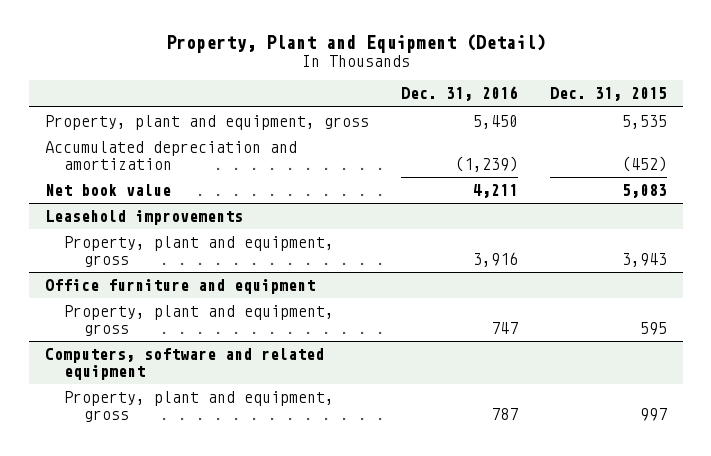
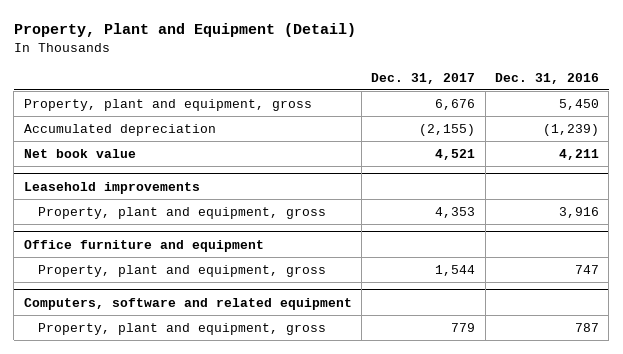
- | Dec. 31, 2016 | Dec. 31, 2015
+ | Dec. 31, 2017 | Dec. 31, 2016
- Accumulated depreciation and amortization | (1,239) | (452)
+ Accumulated depreciation | (2,155) | (1,239)

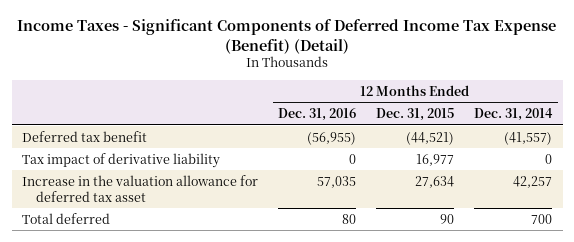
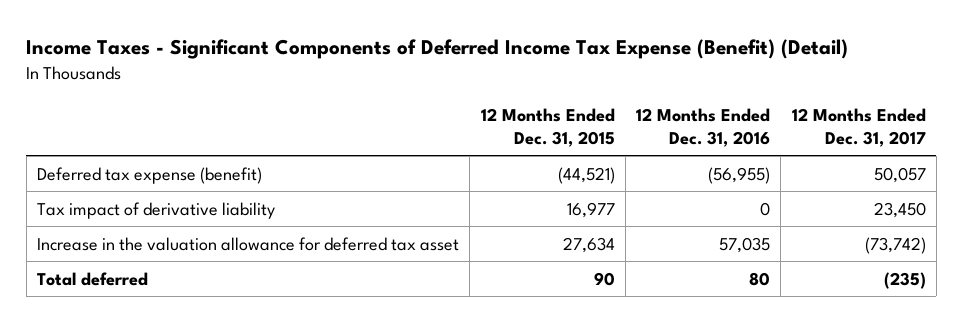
- | 12 Months Ended Dec. 31, 2016 | 12 Months Ended Dec. 31, 2015 | 12 Months Ended Dec. 31, 2014
+ | 12 Months Ended Dec. 31, 2015 | 12 Months Ended Dec. 31, 2016 | 12 Months Ended Dec. 31, 2017
- Deferred tax benefit | (56,955) | (44,521) | (41,557)
+ Deferred tax expense (benefit) | (44,521) | (56,955) | 50,057

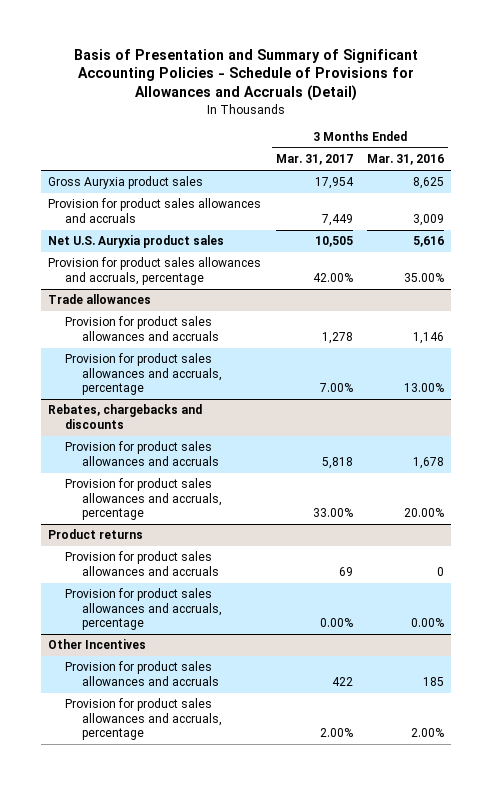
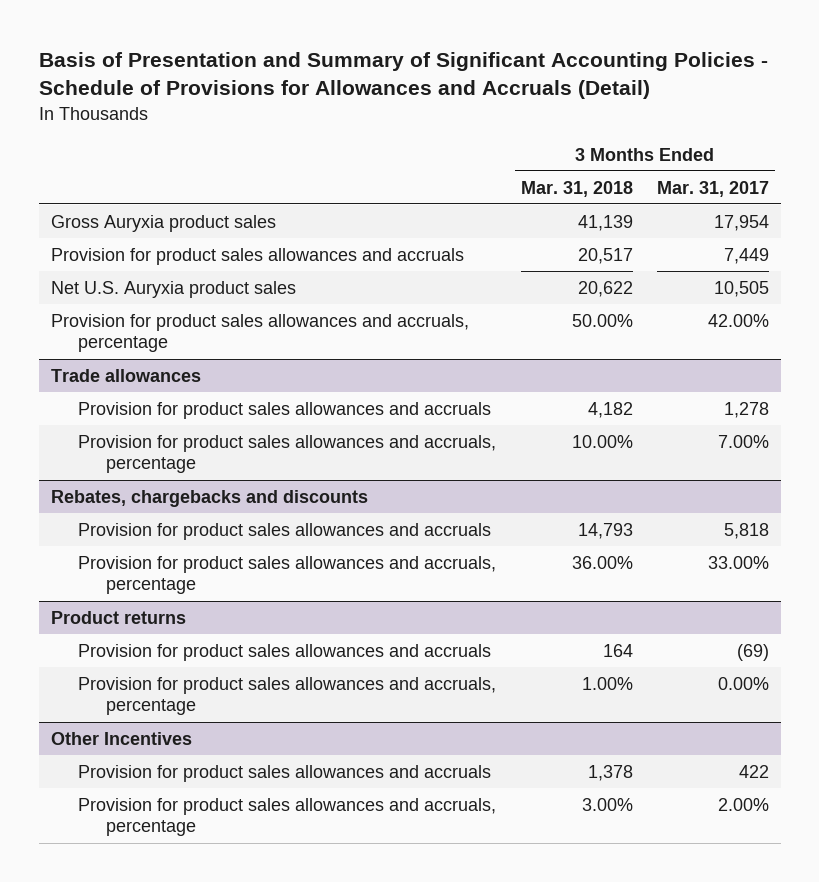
- | 3 Months Ended Mar. 31, 2017 | 3 Months Ended Mar. 31, 2016
+ | 3 Months Ended Mar. 31, 2018 | 3 Months Ended Mar. 31, 2017
@ Product returns
- Provision for product sales allowances and accruals | 69 | 0
+ Provision for product sales allowances and accruals | 164 | (69)

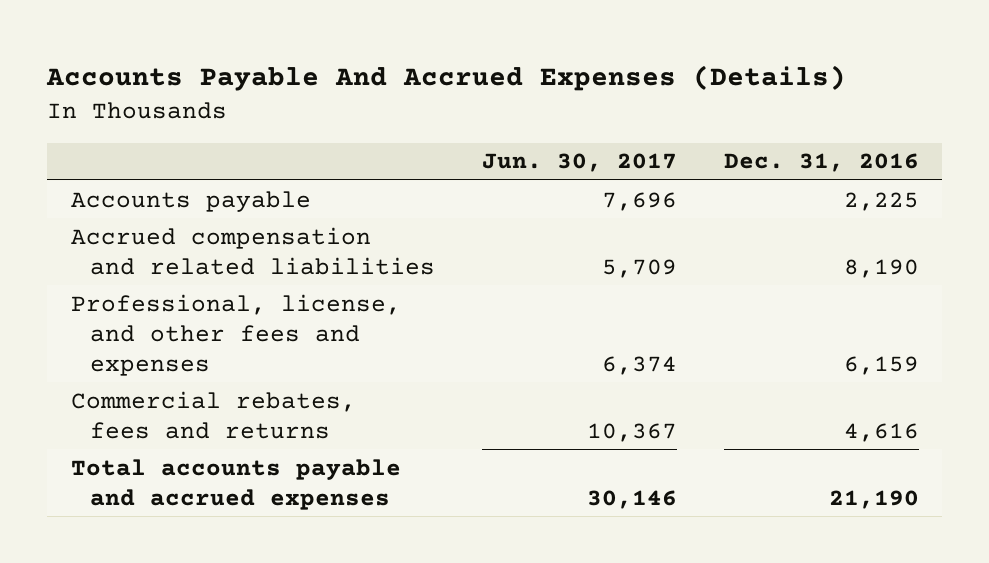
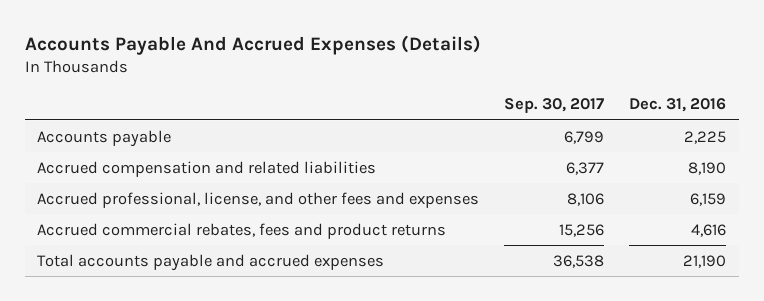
- | Jun. 30, 2017 | Dec. 31, 2016
+ | Sep. 30, 2017 | Dec. 31, 2016
- Professional, license, and other fees and expenses | 6,374 | 6,159
- Commercial rebates, fees and returns | 10,367 | 4,616
+ Accrued professional, license, and other fees and expenses | 8,106 | 6,159
+ Accrued commercial rebates, fees and product returns | 15,256 | 4,616

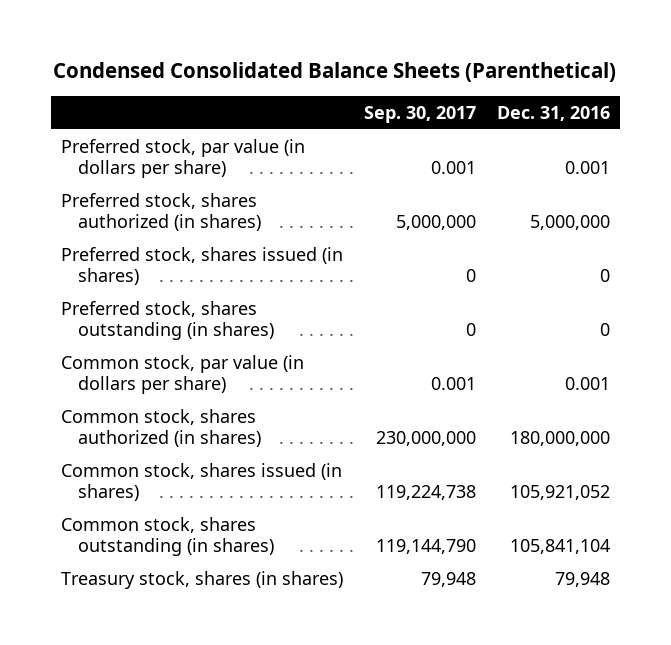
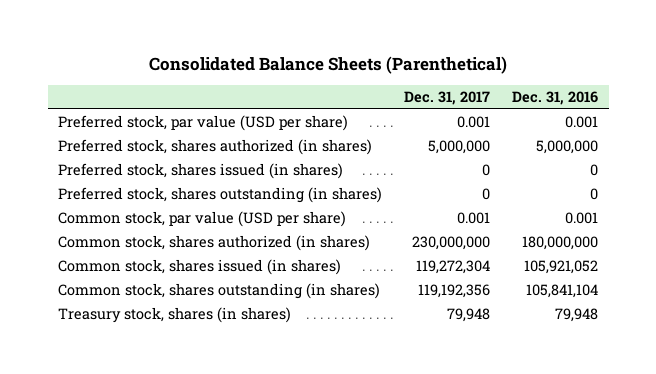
- Condensed Consolidated Balance Sheets (Parenthetical)
+ Consolidated Balance Sheets (Parenthetical)
- | Sep. 30, 2017 | Dec. 31, 2016
+ | Dec. 31, 2017 | Dec. 31, 2016
- Preferred stock, par value (in dollars per share) | 0.001 | 0.001
+ Preferred stock, par value (USD per share) | 0.001 | 0.001
- Common stock, par value (in dollars per share) | 0.001 | 0.001
+ Common stock, par value (USD per share) | 0.001 | 0.001

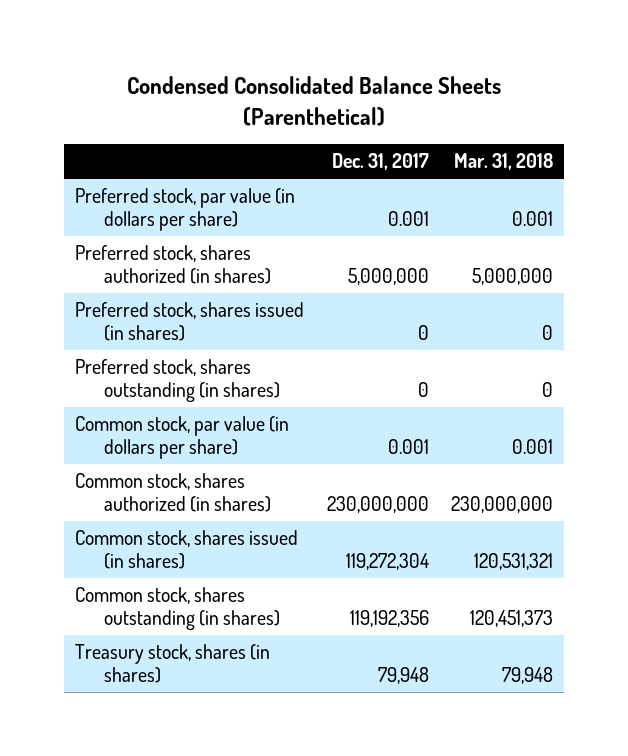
- Consolidated Balance Sheets (Parenthetical)
+ Condensed Consolidated Balance Sheets (Parenthetical)
- | Dec. 31, 2017 | Dec. 31, 2016
+ | Dec. 31, 2017 | Mar. 31, 2018
- Preferred stock, par value (USD per share) | 0.001 | 0.001
+ Preferred stock, par value (in dollars per share) | 0.001 | 0.001
- Common stock, par value (USD per share) | 0.001 | 0.001
+ Common stock, par value (in dollars per share) | 0.001 | 0.001

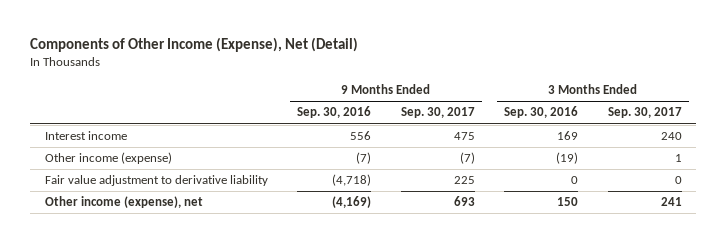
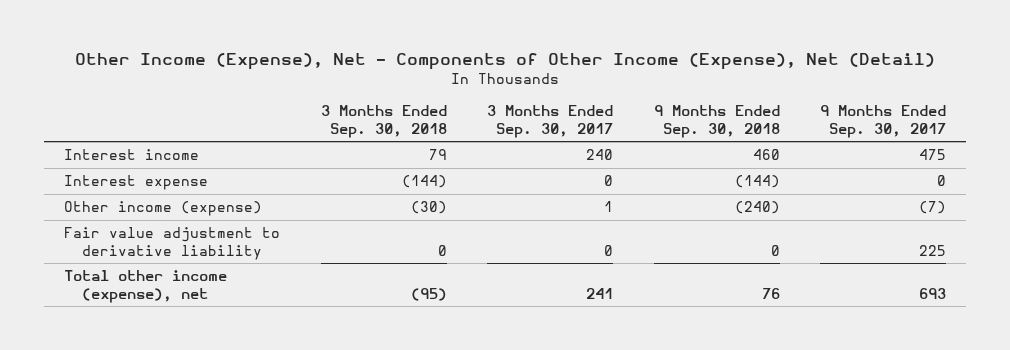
- Components of Other Income (Expense), Net (Detail)
+ Other Income (Expense), Net - Components of Other Income (Expense), Net (Detail)
- | 9 Months Ended Sep. 30, 2016 | 9 Months Ended Sep. 30, 2017 | 3 Months Ended Sep. 30, 2016 | 3 Months Ended Sep. 30, 2017
+ | 3 Months Ended Sep. 30, 2018 | 3 Months Ended Sep. 30, 2017 | 9 Months Ended Sep. 30, 2018 | 9 Months Ended Sep. 30, 2017
+ Interest expense | (144) | 0 | (144) | 0
- Other income (expense), net | (4,169) | 693 | 150 | 241
+ Total other income (expense), net | (95) | 241 | 76 | 693

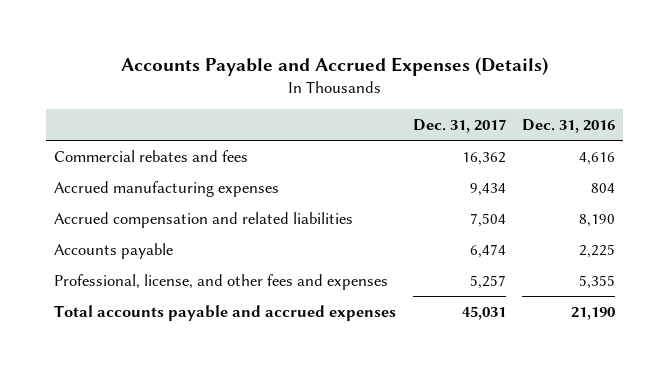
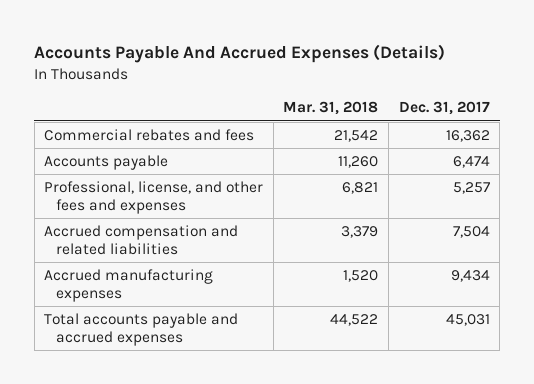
- Accounts Payable and Accrued Expenses (Details)
+ Accounts Payable And Accrued Expenses (Details)
- | Dec. 31, 2017 | Dec. 31, 2016
+ | Mar. 31, 2018 | Dec. 31, 2017
moved down: Accrued compensation and related liabilities | 3,379 | 7,504
moved down: Accrued manufacturing expenses | 1,520 | 9,434

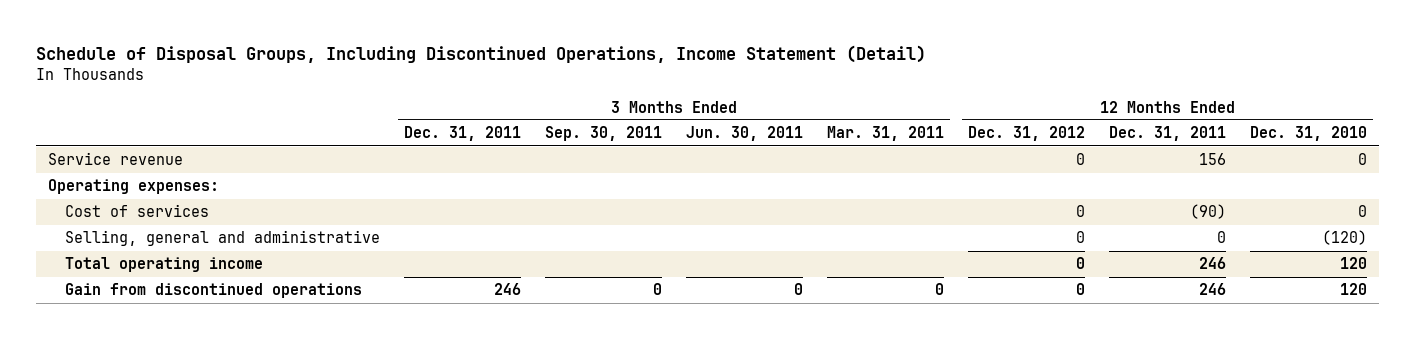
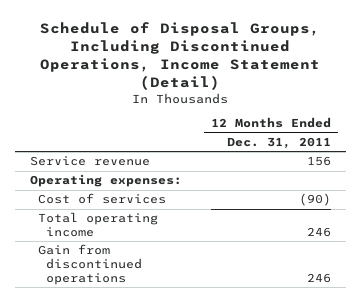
- | 3 Months Ended Dec. 31, 2011 | 3 Months Ended Sep. 30, 2011 | 3 Months Ended Jun. 30, 2011 | 3 Months Ended Mar. 31, 2011 | 12 Months Ended Dec. 31, 2012 | 12 Months Ended Dec. 31, 2011 | 12 Months Ended Dec. 31, 2010
+ | 12 Months Ended Dec. 31, 2011
- Selling, general and administrative | | | | | 0 | 0 | (120)

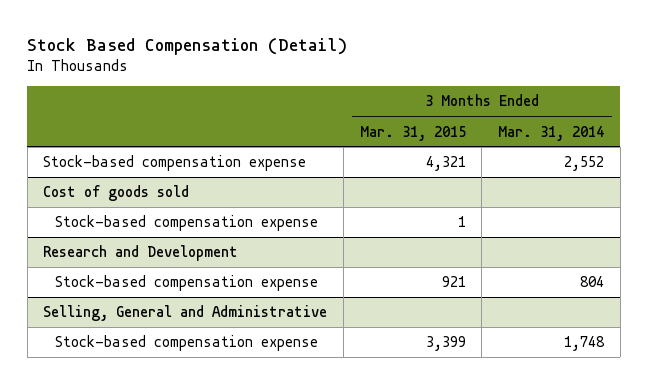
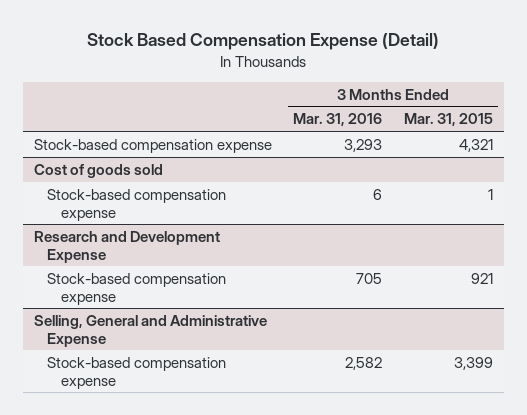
- Stock Based Compensation (Detail)
+ Stock Based Compensation Expense (Detail)
- | 3 Months Ended Mar. 31, 2015 | 3 Months Ended Mar. 31, 2014
+ | 3 Months Ended Mar. 31, 2016 | 3 Months Ended Mar. 31, 2015
- Research and Development
+ Research and Development Expense
- Selling, General and Administrative
+ Selling, General and Administrative Expense

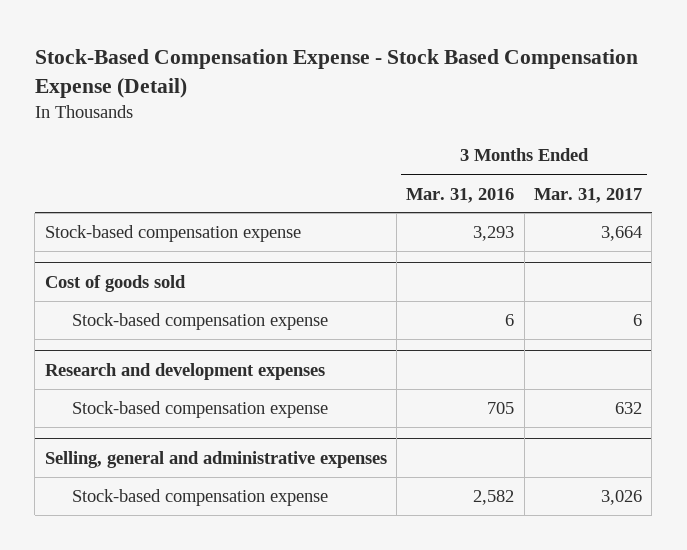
- Stock Based Compensation Expense (Detail)
+ Stock-Based Compensation Expense - Stock Based Compensation Expense (Detail)
- | 3 Months Ended Mar. 31, 2016 | 3 Months Ended Mar. 31, 2015
+ | 3 Months Ended Mar. 31, 2016 | 3 Months Ended Mar. 31, 2017
- Research and Development Expense
+ Research and development expenses
- Selling, General and Administrative Expense
+ Selling, general and administrative expenses

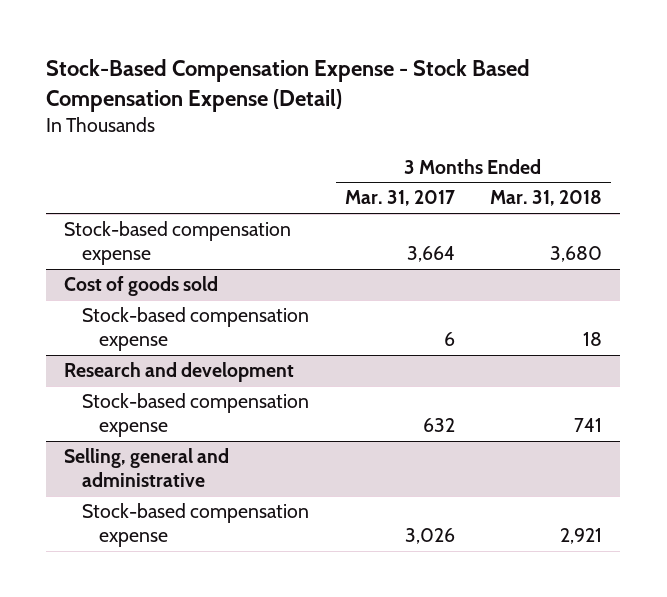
- | 3 Months Ended Mar. 31, 2016 | 3 Months Ended Mar. 31, 2017
+ | 3 Months Ended Mar. 31, 2017 | 3 Months Ended Mar. 31, 2018
- Research and development expenses
+ Research and development
- Selling, general and administrative expenses
+ Selling, general and administrative

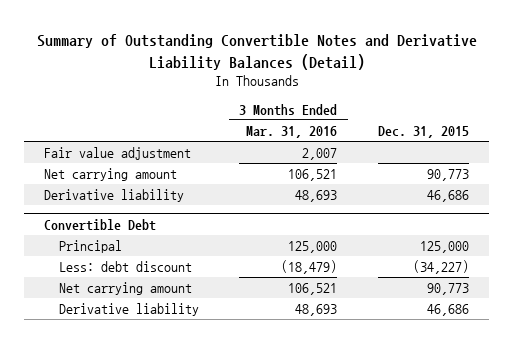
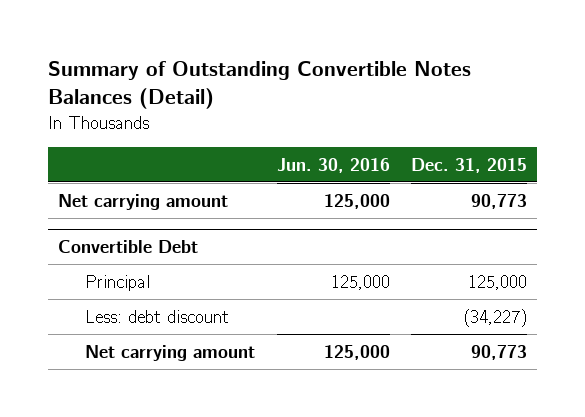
- Summary of Outstanding Convertible Notes and Derivative Liability Balances (Detail)
+ Summary of Outstanding Convertible Notes Balances (Detail)
- | 3 Months Ended Mar. 31, 2016 | Dec. 31, 2015
+ | Jun. 30, 2016 | Dec. 31, 2015
- Fair value adjustment | 2,007 |
- Derivative liability | 48,693 | 46,686
@ Convertible Debt
- Derivative liability | 48,693 | 46,686

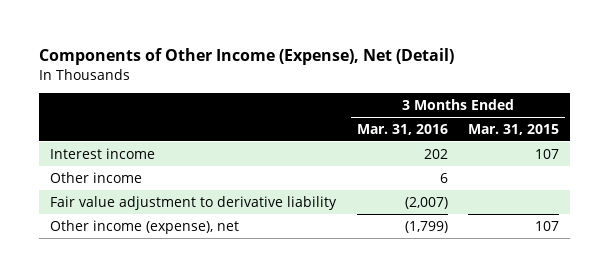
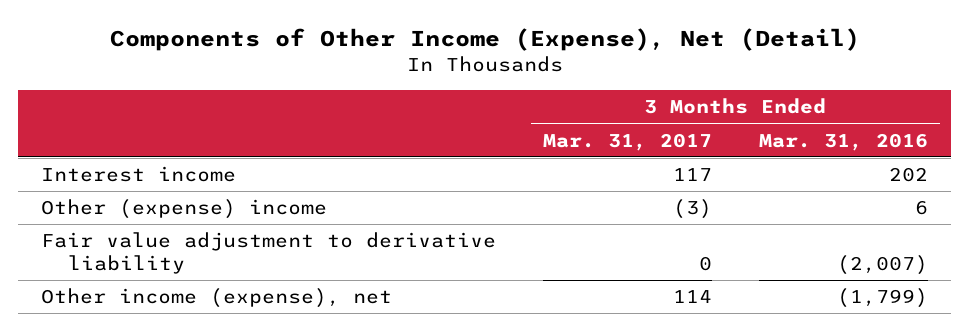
- | 3 Months Ended Mar. 31, 2016 | 3 Months Ended Mar. 31, 2015
+ | 3 Months Ended Mar. 31, 2017 | 3 Months Ended Mar. 31, 2016
- Other income | 6 |
+ Other (expense) income | (3) | 6

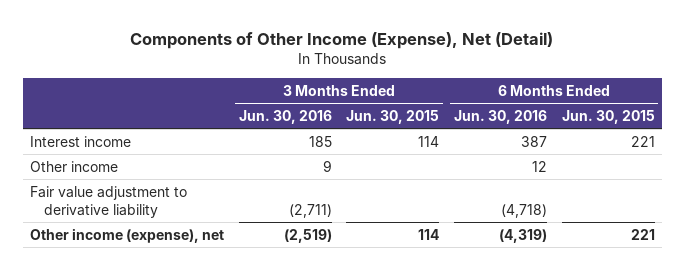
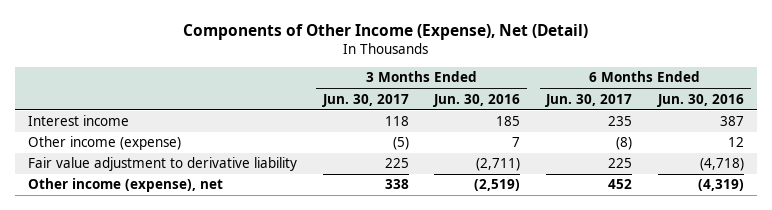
- | 3 Months Ended Jun. 30, 2016 | 3 Months Ended Jun. 30, 2015 | 6 Months Ended Jun. 30, 2016 | 6 Months Ended Jun. 30, 2015
+ | 3 Months Ended Jun. 30, 2017 | 3 Months Ended Jun. 30, 2016 | 6 Months Ended Jun. 30, 2017 | 6 Months Ended Jun. 30, 2016
- Other income | 9 | | 12 |
+ Other income (expense) | (5) | 7 | (8) | 12

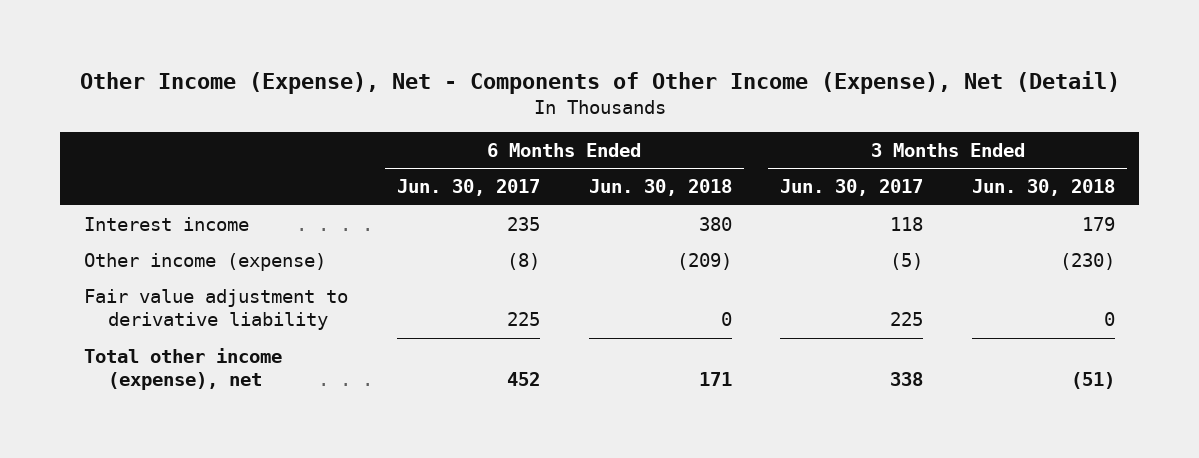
- Components of Other Income (Expense), Net (Detail)
+ Other Income (Expense), Net - Components of Other Income (Expense), Net (Detail)
- | 3 Months Ended Jun. 30, 2017 | 3 Months Ended Jun. 30, 2016 | 6 Months Ended Jun. 30, 2017 | 6 Months Ended Jun. 30, 2016
+ | 6 Months Ended Jun. 30, 2017 | 6 Months Ended Jun. 30, 2018 | 3 Months Ended Jun. 30, 2017 | 3 Months Ended Jun. 30, 2018
- Other income (expense), net | 338 | (2,519) | 452 | (4,319)
+ Total other income (expense), net | 452 | 171 | 338 | (51)

